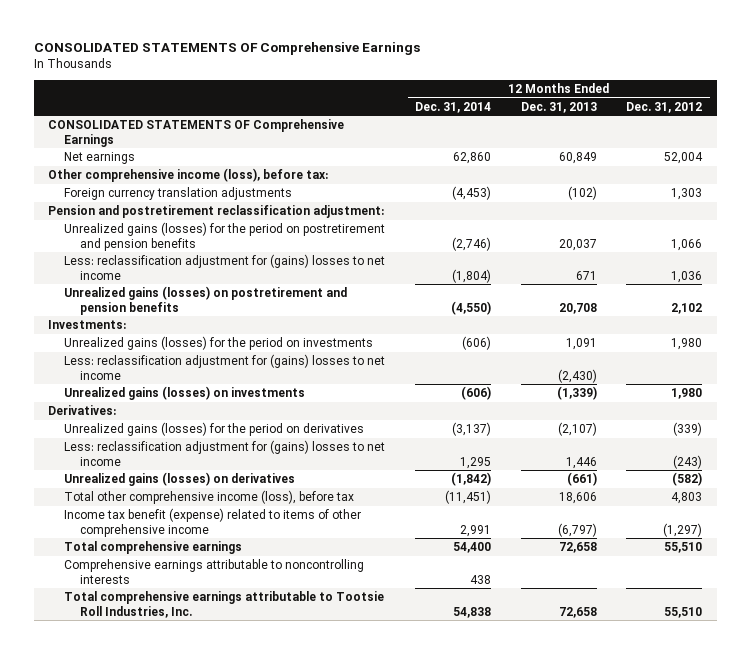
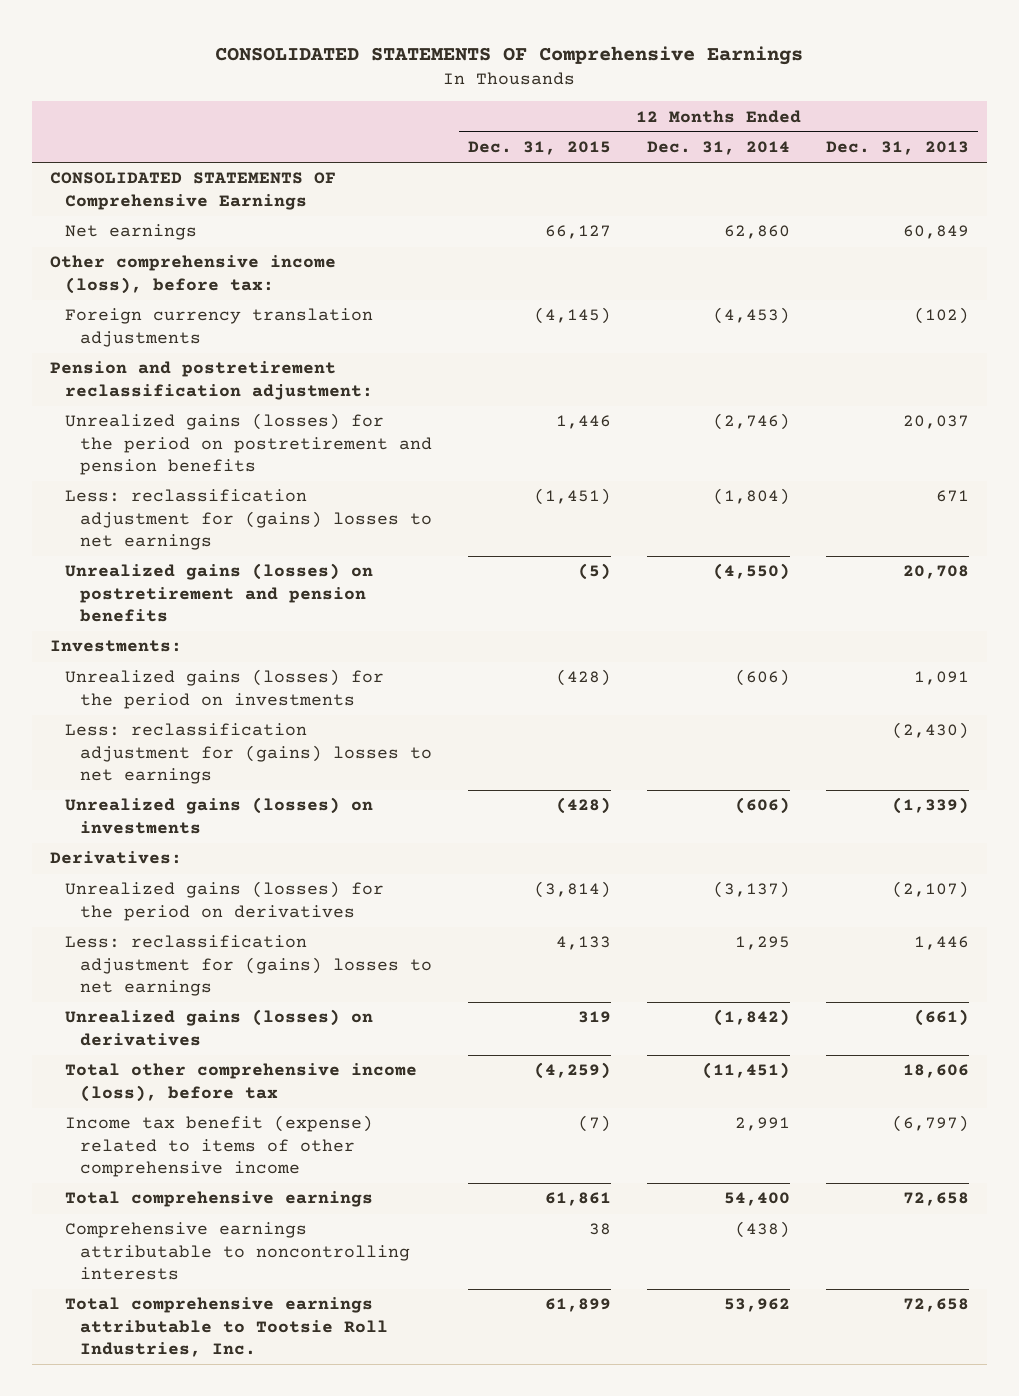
- | 12 Months Ended Dec. 31, 2014 | 12 Months Ended Dec. 31, 2013 | 12 Months Ended Dec. 31, 2012
+ | 12 Months Ended Dec. 31, 2015 | 12 Months Ended Dec. 31, 2014 | 12 Months Ended Dec. 31, 2013
- Less: reclassification adjustment for (gains) losses to net income | (1,804) | 671 | 1,036
+ Less: reclassification adjustment for (gains) losses to net earnings | (1,451) | (1,804) | 671
- Less: reclassification adjustment for (gains) losses to net income | | (2,430) |
+ Less: reclassification adjustment for (gains) losses to net earnings | | | (2,430)
- Less: reclassification adjustment for (gains) losses to net income | 1,295 | 1,446 | (243)
+ Less: reclassification adjustment for (gains) losses to net earnings | 4,133 | 1,295 | 1,446
- Comprehensive earnings attributable to noncontrolling interests | 438 | |
- Total comprehensive earnings attributable to Tootsie Roll Industries, Inc. | 54,838 | 72,658 | 55,510
+ Comprehensive earnings attributable to noncontrolling interests | 38 | (438) |
+ Total comprehensive earnings attributable to Tootsie Roll Industries, Inc. | 61,899 | 53,962 | 72,658

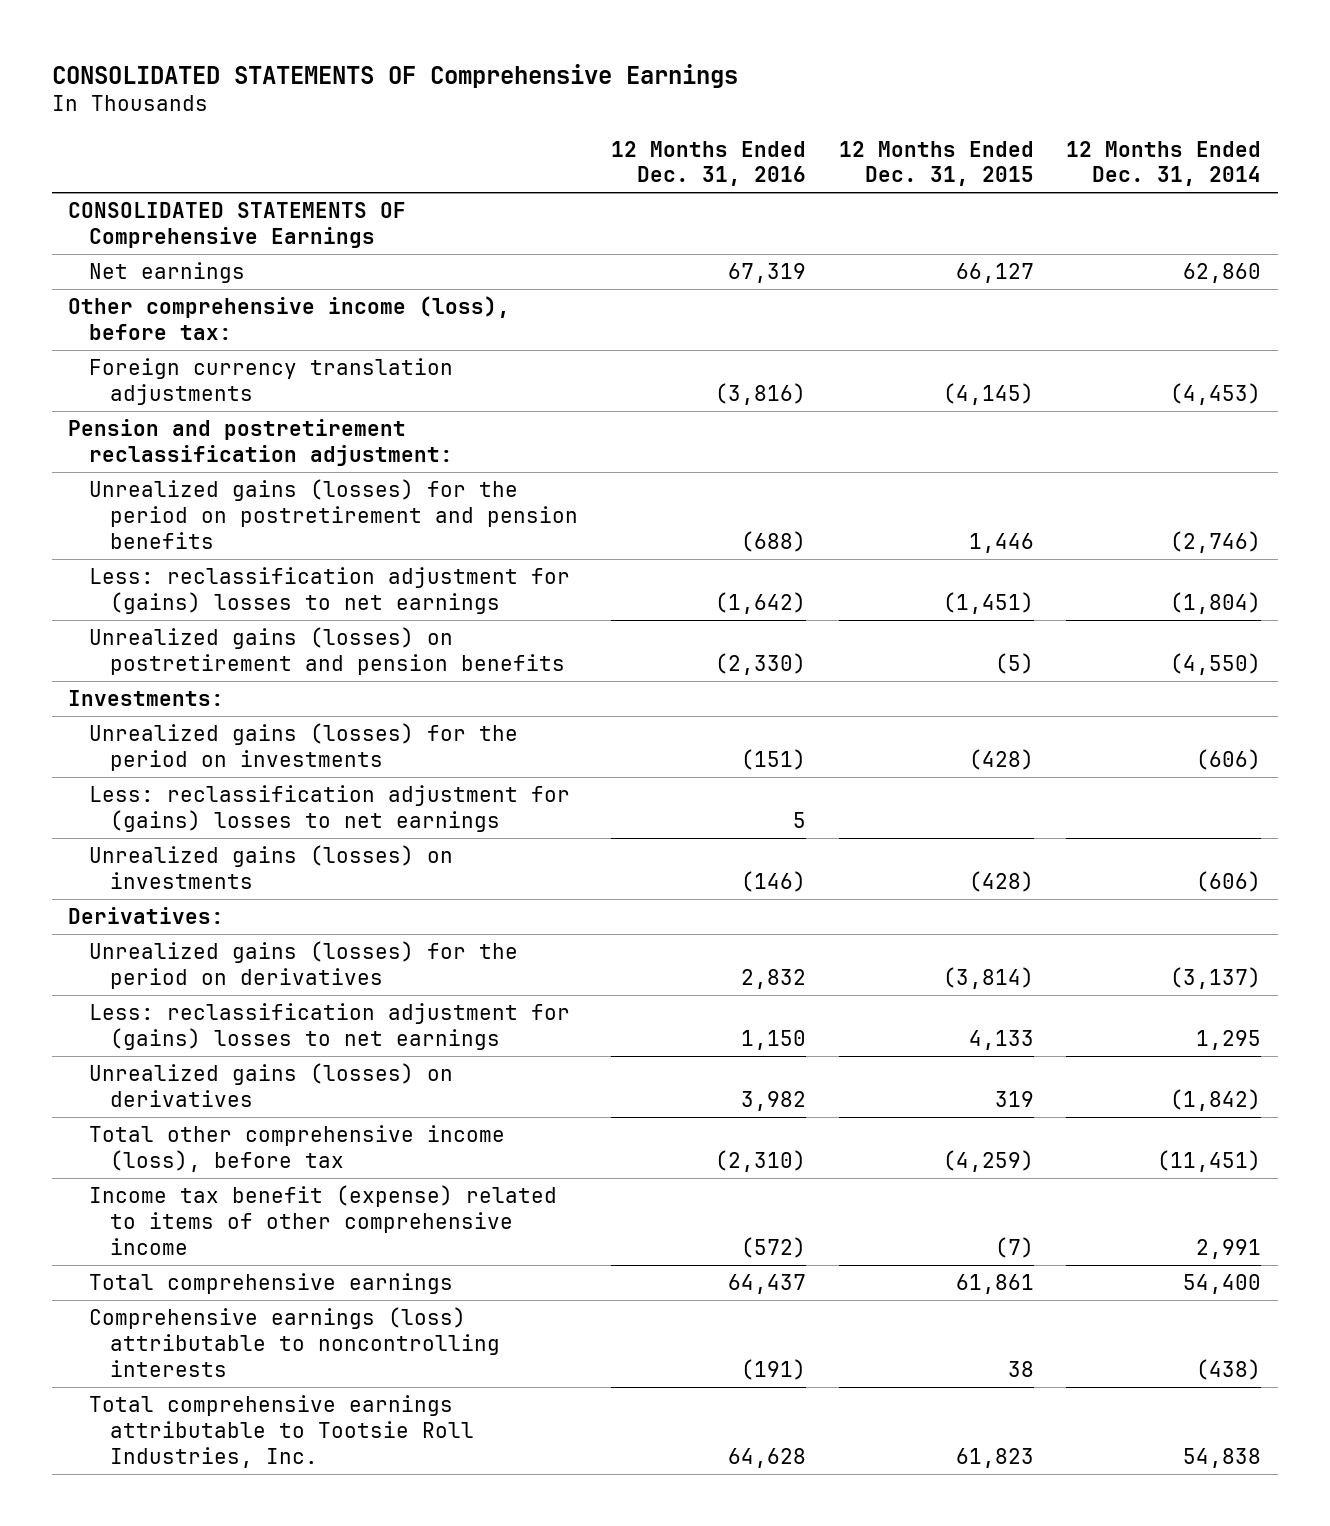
- | 12 Months Ended Dec. 31, 2015 | 12 Months Ended Dec. 31, 2014 | 12 Months Ended Dec. 31, 2013
+ | 12 Months Ended Dec. 31, 2016 | 12 Months Ended Dec. 31, 2015 | 12 Months Ended Dec. 31, 2014
- Comprehensive earnings attributable to noncontrolling interests | 38 | (438) |
- Total comprehensive earnings attributable to Tootsie Roll Industries, Inc. | 61,899 | 53,962 | 72,658
+ Comprehensive earnings (loss) attributable to noncontrolling interests | (191) | 38 | (438)
+ Total comprehensive earnings attributable to Tootsie Roll Industries, Inc. | 64,628 | 61,823 | 54,838

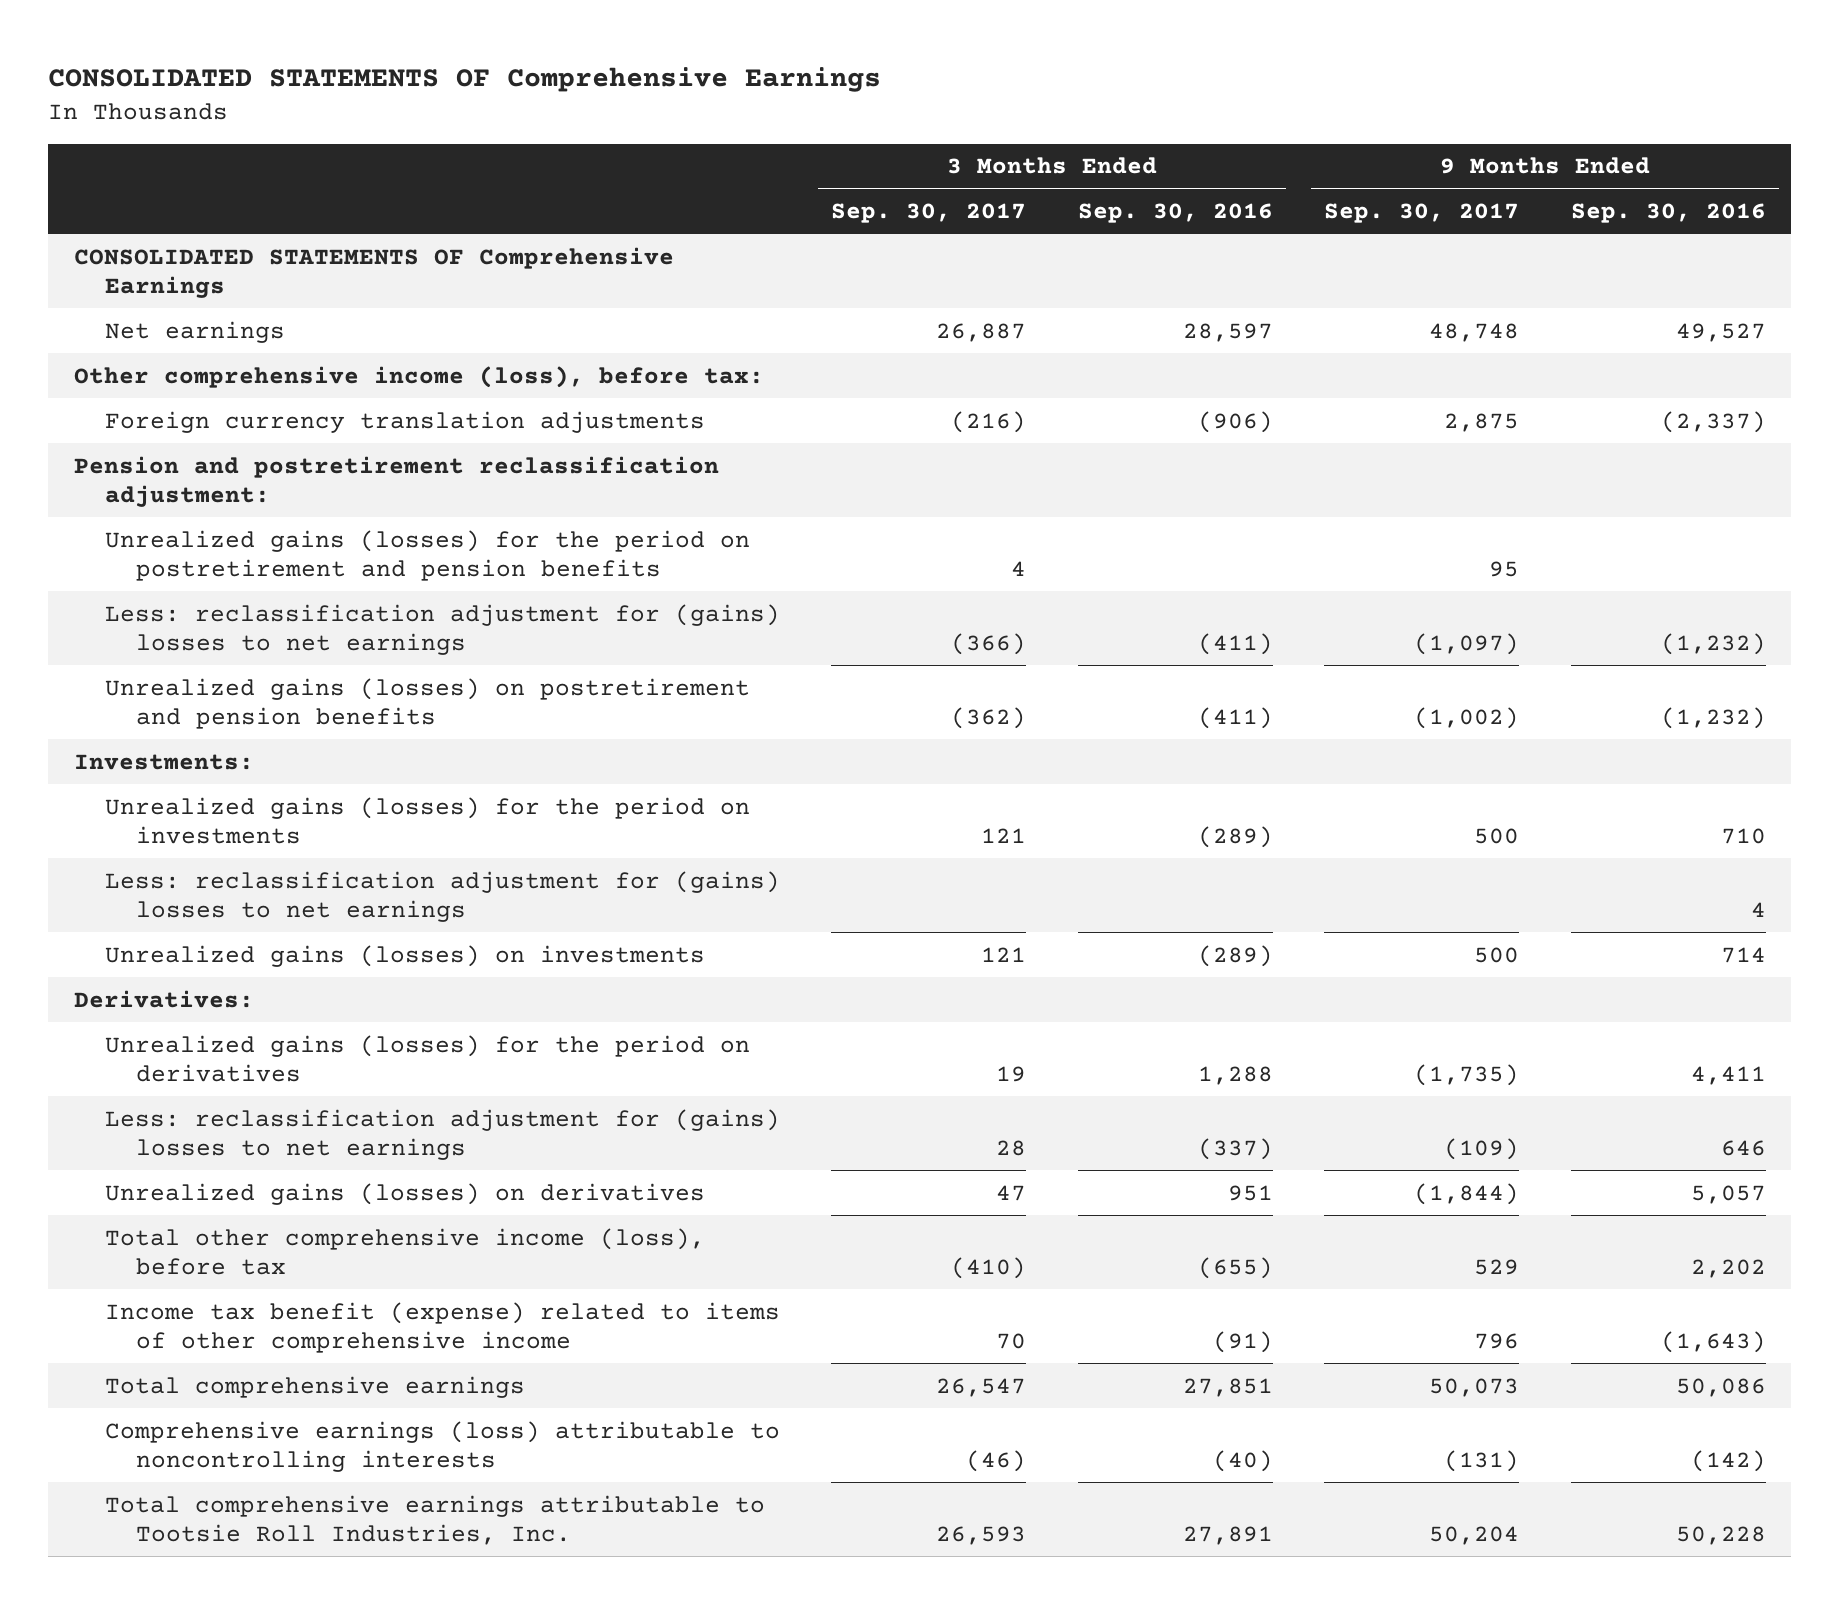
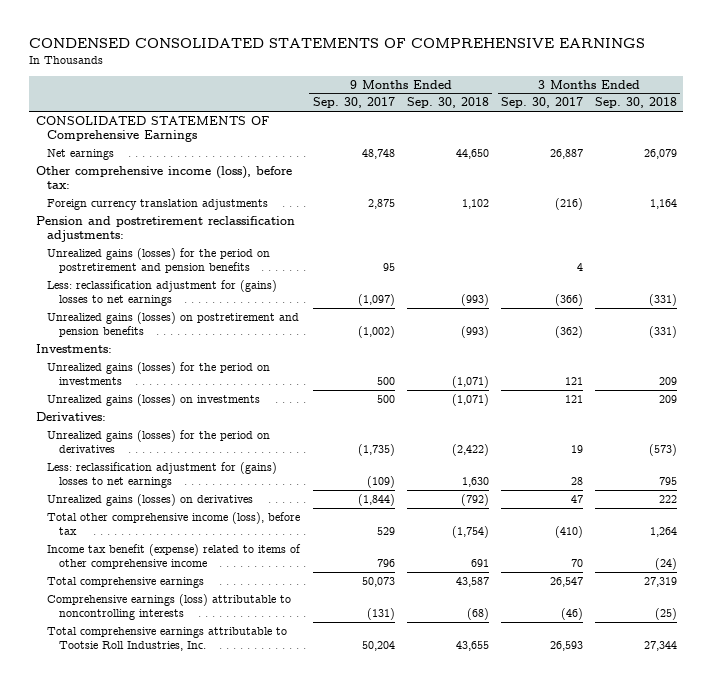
- CONSOLIDATED STATEMENTS OF Comprehensive Earnings
+ CONDENSED CONSOLIDATED STATEMENTS OF COMPREHENSIVE EARNINGS
- | 3 Months Ended Sep. 30, 2017 | 3 Months Ended Sep. 30, 2016 | 9 Months Ended Sep. 30, 2017 | 9 Months Ended Sep. 30, 2016
+ | 9 Months Ended Sep. 30, 2017 | 9 Months Ended Sep. 30, 2018 | 3 Months Ended Sep. 30, 2017 | 3 Months Ended Sep. 30, 2018
- Pension and postretirement reclassification adjustment:
+ Pension and postretirement reclassification adjustments:
- Less: reclassification adjustment for (gains) losses to net earnings | | | | 4

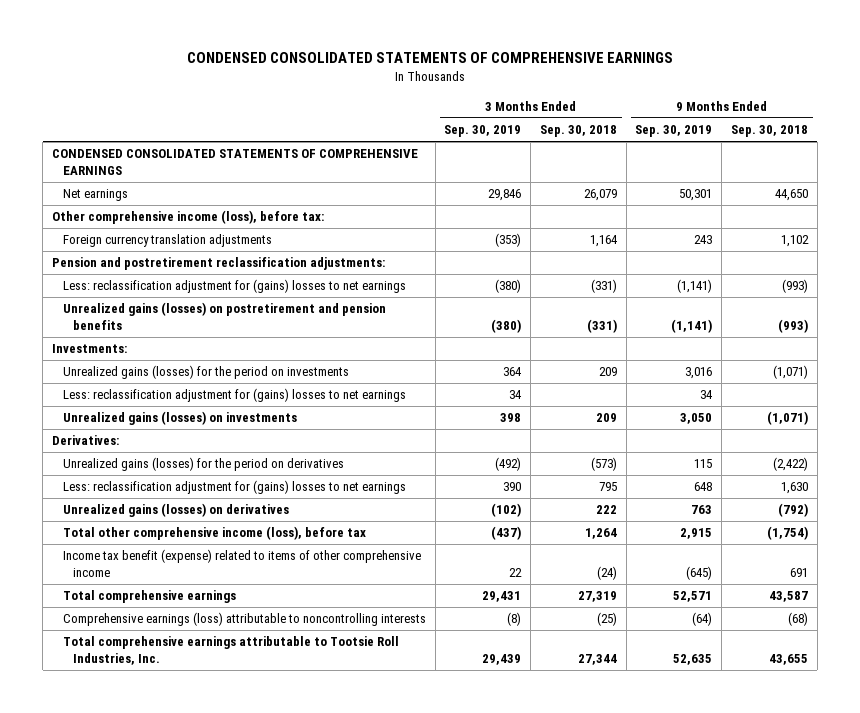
- | 9 Months Ended Sep. 30, 2017 | 9 Months Ended Sep. 30, 2018 | 3 Months Ended Sep. 30, 2017 | 3 Months Ended Sep. 30, 2018
+ | 3 Months Ended Sep. 30, 2019 | 3 Months Ended Sep. 30, 2018 | 9 Months Ended Sep. 30, 2019 | 9 Months Ended Sep. 30, 2018
- CONSOLIDATED STATEMENTS OF Comprehensive Earnings
+ CONDENSED CONSOLIDATED STATEMENTS OF COMPREHENSIVE EARNINGS
- Unrealized gains (losses) for the period on postretirement and pension benefits | 95 | | 4 |
+ Less: reclassification adjustment for (gains) losses to net earnings | 34 | | 34 |

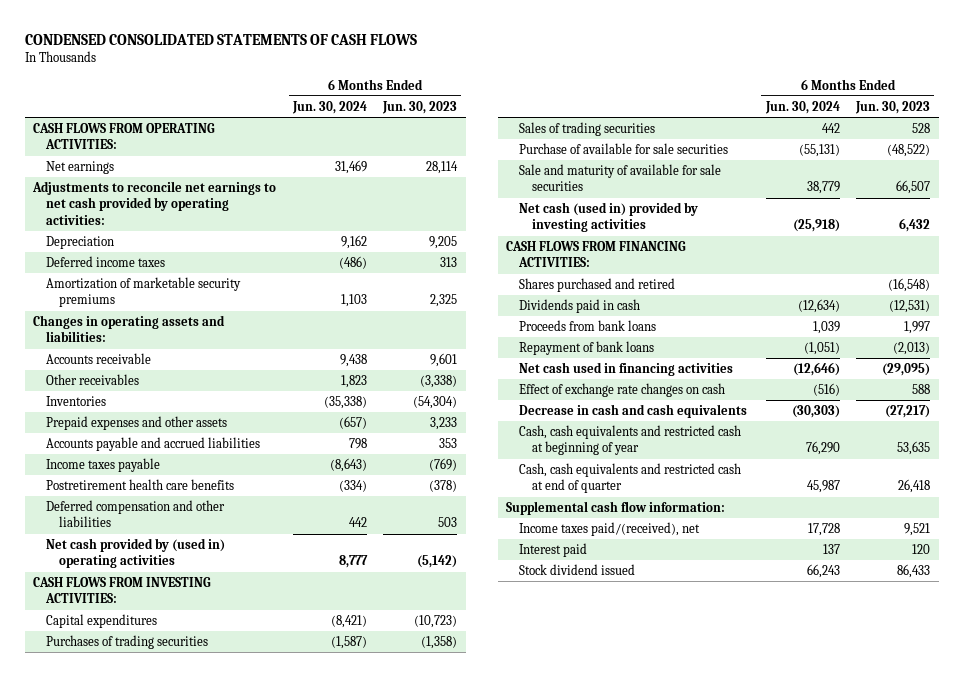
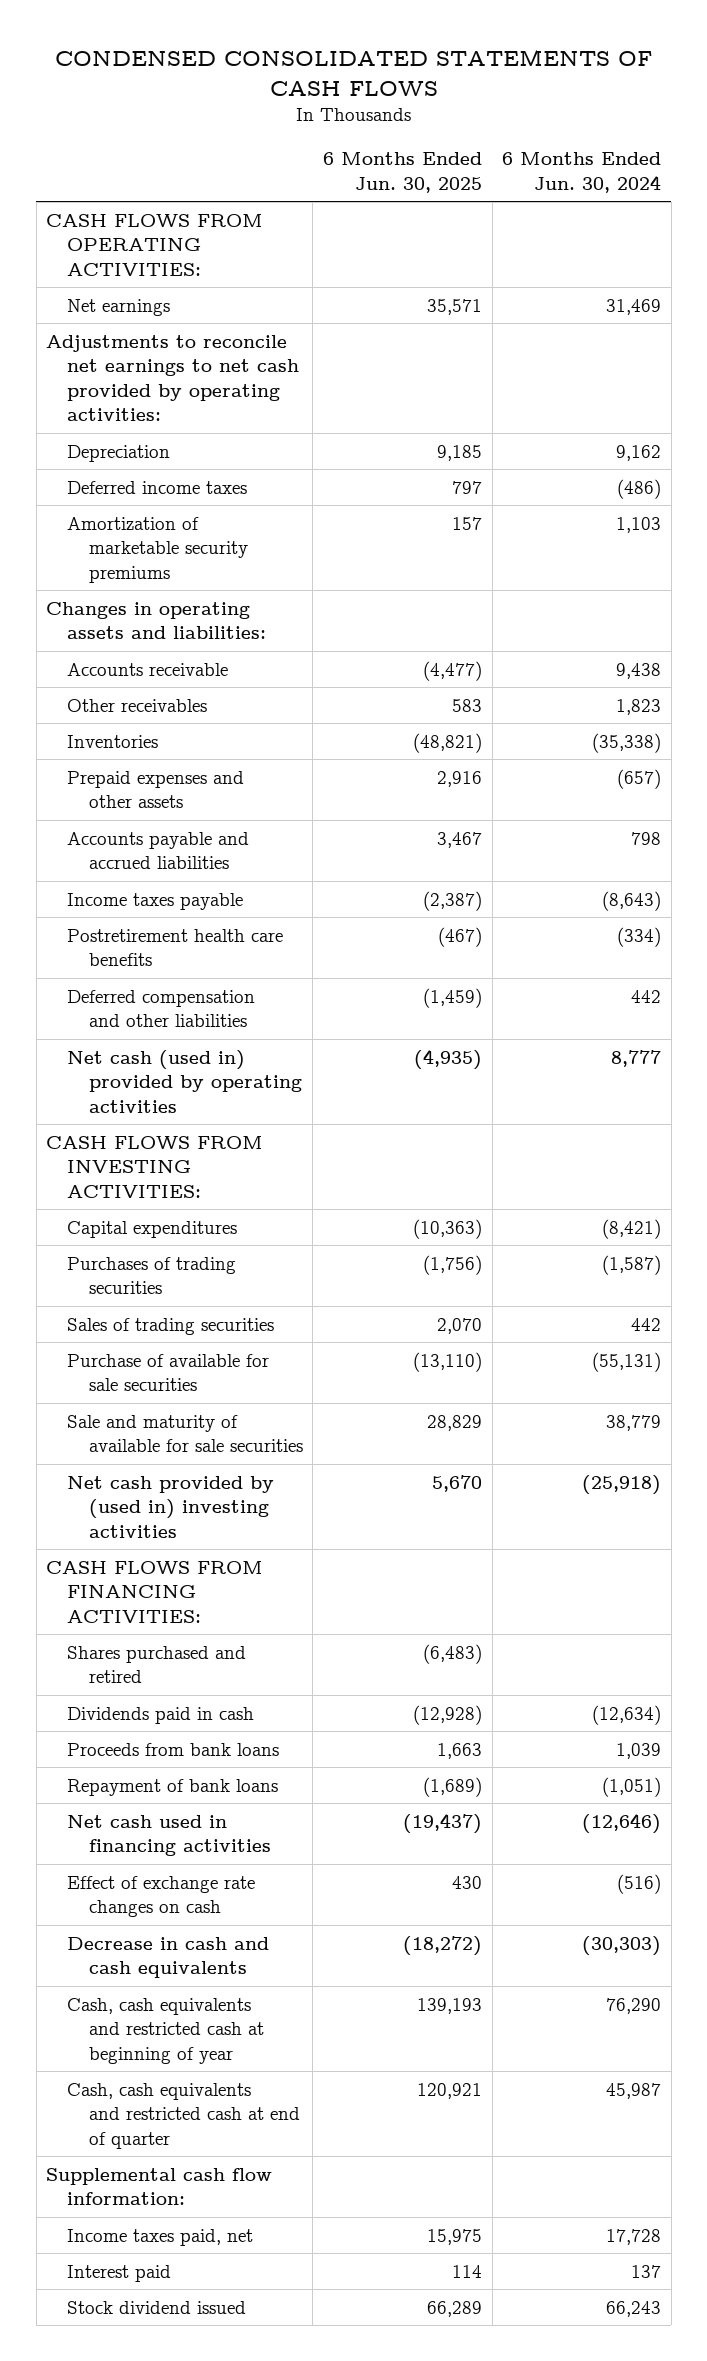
- | 6 Months Ended Jun. 30, 2024 | 6 Months Ended Jun. 30, 2023
+ | 6 Months Ended Jun. 30, 2025 | 6 Months Ended Jun. 30, 2024
- Net cash provided by (used in) operating activities | 8,777 | (5,142)
+ Net cash (used in) provided by operating activities | (4,935) | 8,777
- Net cash (used in) provided by investing activities | (25,918) | 6,432
+ Net cash provided by (used in) investing activities | 5,670 | (25,918)
- Income taxes paid/(received), net | 17,728 | 9,521
+ Income taxes paid, net | 15,975 | 17,728

